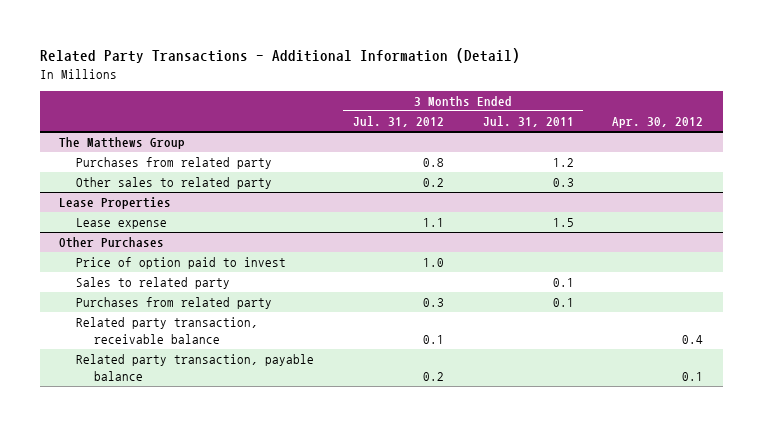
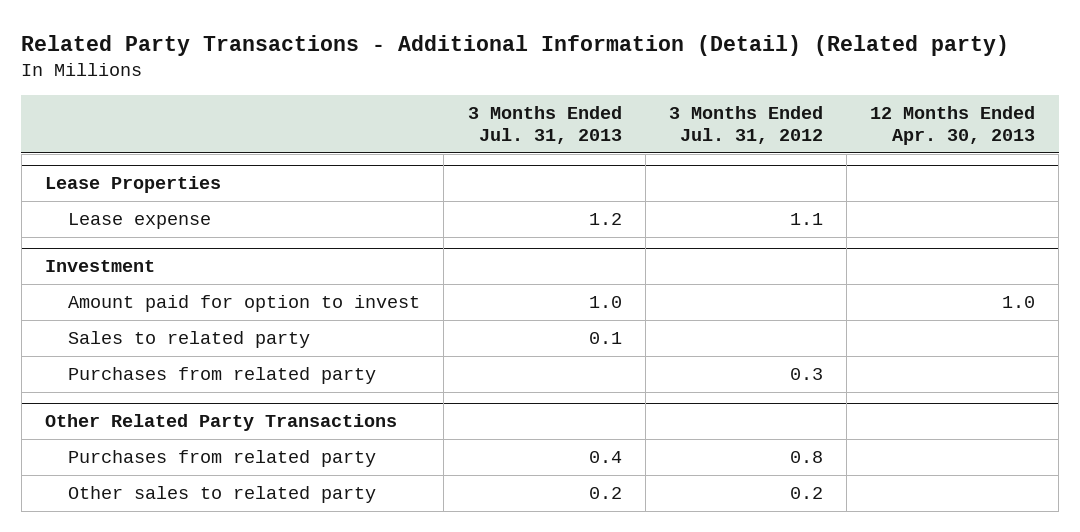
- Related Party Transactions - Additional Information (Detail)
+ Related Party Transactions - Additional Information (Detail) (Related party)
- | 3 Months Ended Jul. 31, 2012 | 3 Months Ended Jul. 31, 2011 | Apr. 30, 2012
+ | 3 Months Ended Jul. 31, 2013 | 3 Months Ended Jul. 31, 2012 | 12 Months Ended Apr. 30, 2013
- The Matthews Group
- Purchases from related party | 0.8 | 1.2 |
- Other sales to related party | 0.2 | 0.3 |
- Other Purchases
- Price of option paid to invest | 1.0 | |
+ Investment
+ Amount paid for option to invest | 1.0 | | 1.0
- Related party transaction, receivable balance | 0.1 | | 0.4
- Related party transaction, payable balance | 0.2 | | 0.1
+ Other Related Party Transactions
+ Purchases from related party | 0.4 | 0.8 |
+ Other sales to related party | 0.2 | 0.2 |

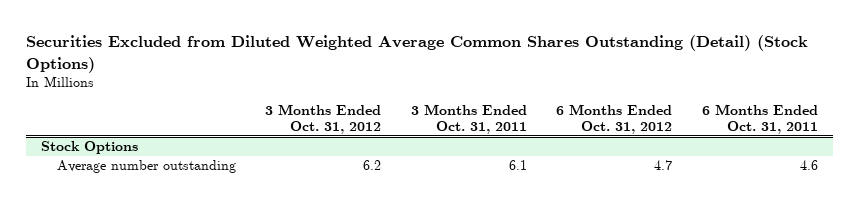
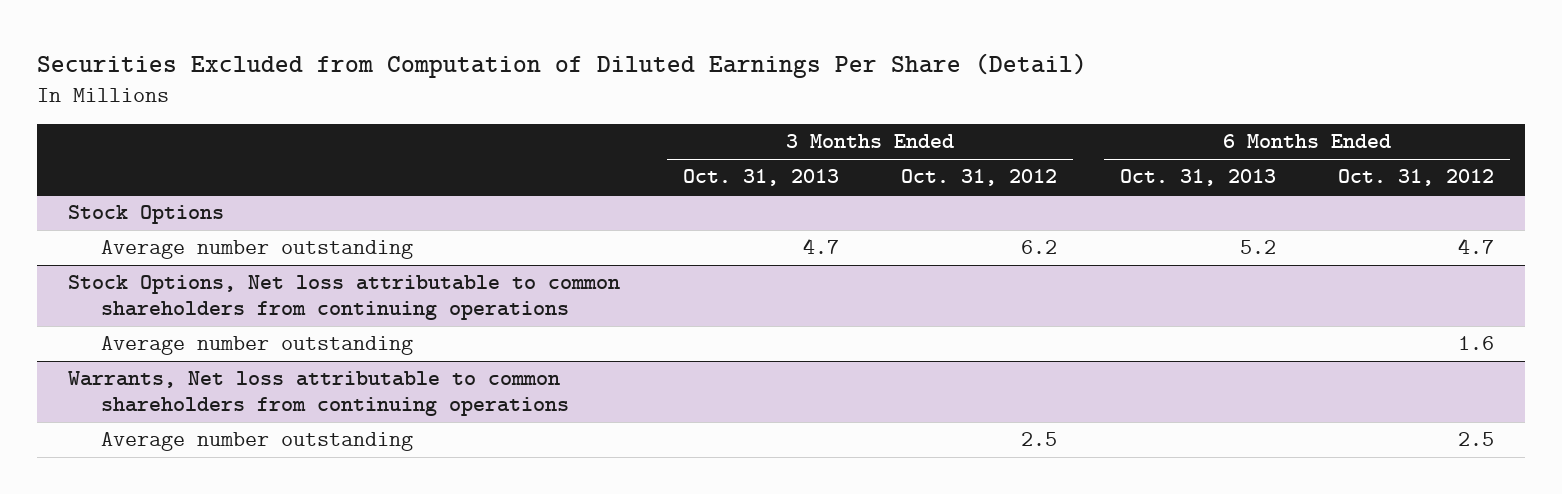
- Securities Excluded from Diluted Weighted Average Common Shares Outstanding (Detail) (Stock Options)
+ Securities Excluded from Computation of Diluted Earnings Per Share (Detail)
- | 3 Months Ended Oct. 31, 2012 | 3 Months Ended Oct. 31, 2011 | 6 Months Ended Oct. 31, 2012 | 6 Months Ended Oct. 31, 2011
+ | 3 Months Ended Oct. 31, 2013 | 3 Months Ended Oct. 31, 2012 | 6 Months Ended Oct. 31, 2013 | 6 Months Ended Oct. 31, 2012
+ Stock Options, Net loss attributable to common shareholders from continuing operations
+ Average number outstanding | | | | 1.6
+ Warrants, Net loss attributable to common shareholders from continuing operations
+ Average number outstanding | | 2.5 | | 2.5

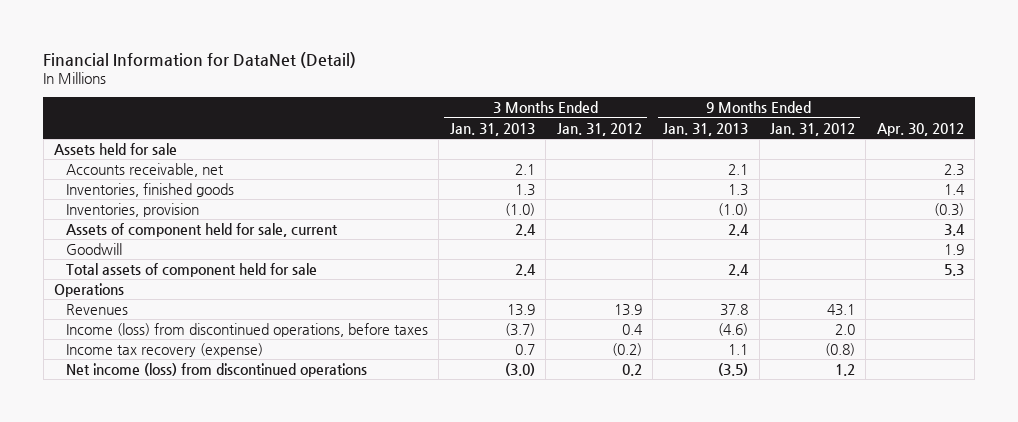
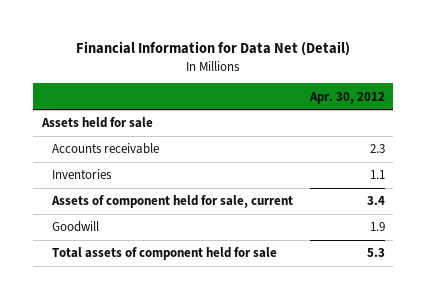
- Financial Information for DataNet (Detail)
+ Financial Information for Data Net (Detail)
- | 3 Months Ended Jan. 31, 2013 | 3 Months Ended Jan. 31, 2012 | 9 Months Ended Jan. 31, 2013 | 9 Months Ended Jan. 31, 2012 | Apr. 30, 2012
+ | Apr. 30, 2012
- Accounts receivable, net | 2.1 | | 2.1 | | 2.3
- Inventories, finished goods | 1.3 | | 1.3 | | 1.4
- Inventories, provision | (1.0) | | (1.0) | | (0.3)
+ Accounts receivable | 2.3
+ Inventories | 1.1
- Operations
- Revenues | 13.9 | 13.9 | 37.8 | 43.1 |
- Income (loss) from discontinued operations, before taxes | (3.7) | 0.4 | (4.6) | 2.0 |
- Income tax recovery (expense) | 0.7 | (0.2) | 1.1 | (0.8) |
- Net income (loss) from discontinued operations | (3.0) | 0.2 | (3.5) | 1.2 |

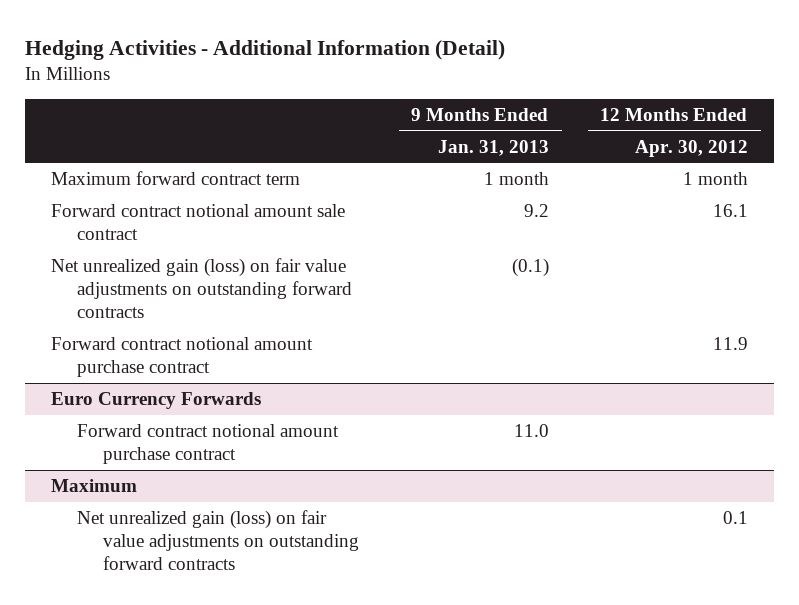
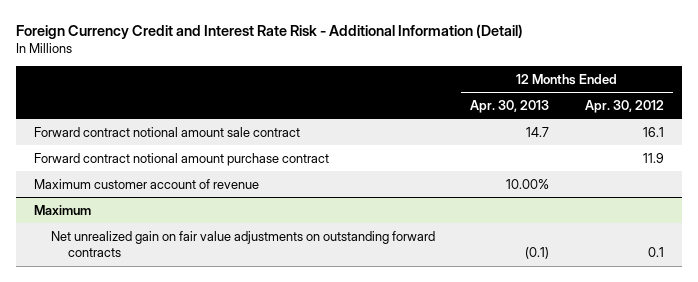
- Hedging Activities - Additional Information (Detail)
+ Foreign Currency Credit and Interest Rate Risk - Additional Information (Detail)
- | 9 Months Ended Jan. 31, 2013 | 12 Months Ended Apr. 30, 2012
+ | 12 Months Ended Apr. 30, 2013 | 12 Months Ended Apr. 30, 2012
- Maximum forward contract term | 1 month | 1 month
- Net unrealized gain (loss) on fair value adjustments on outstanding forward contracts | (0.1) |
- Euro Currency Forwards
- Forward contract notional amount purchase contract | 11.0 |
+ Maximum customer account of revenue | 10.00% |
@ Maximum
- Net unrealized gain (loss) on fair value adjustments on outstanding forward contracts | | 0.1
+ Net unrealized gain on fair value adjustments on outstanding forward contracts | (0.1) | 0.1

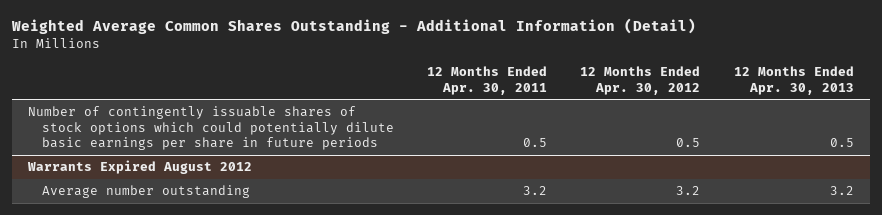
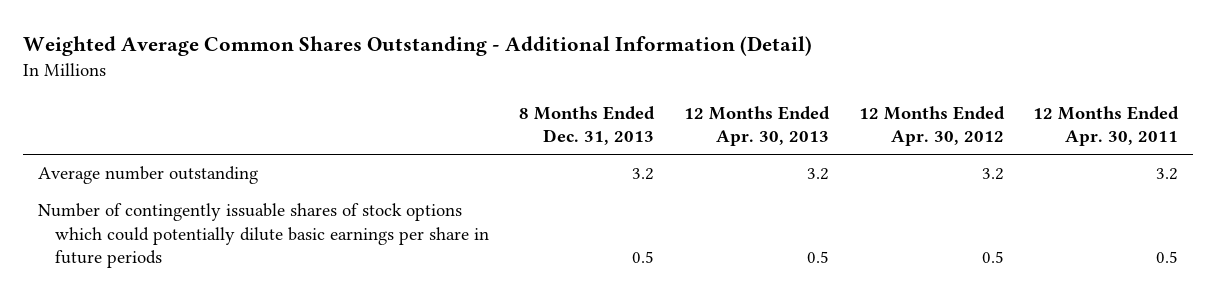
- | 12 Months Ended Apr. 30, 2011 | 12 Months Ended Apr. 30, 2012 | 12 Months Ended Apr. 30, 2013
+ | 8 Months Ended Dec. 31, 2013 | 12 Months Ended Apr. 30, 2013 | 12 Months Ended Apr. 30, 2012 | 12 Months Ended Apr. 30, 2011
- Warrants Expired August 2012
moved down: Number of contingently issuable shares of stock options which could potentially dilute basic earnings per share in future periods | 0.5 | 0.5 | 0.5 | 0.5

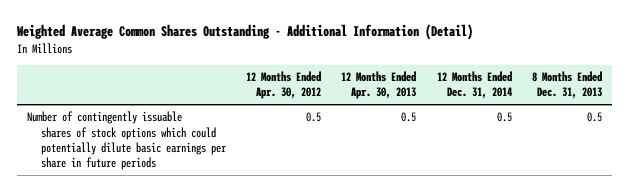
- | 8 Months Ended Dec. 31, 2013 | 12 Months Ended Apr. 30, 2013 | 12 Months Ended Apr. 30, 2012 | 12 Months Ended Apr. 30, 2011
+ | 12 Months Ended Apr. 30, 2012 | 12 Months Ended Apr. 30, 2013 | 12 Months Ended Dec. 31, 2014 | 8 Months Ended Dec. 31, 2013
- Average number outstanding | 3.2 | 3.2 | 3.2 | 3.2

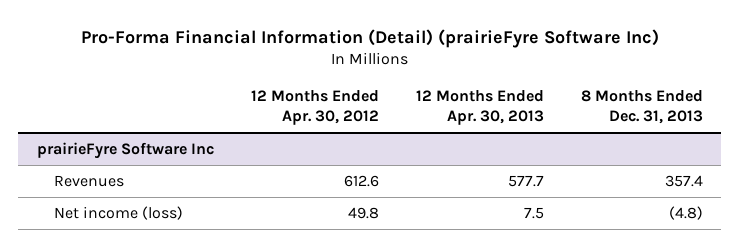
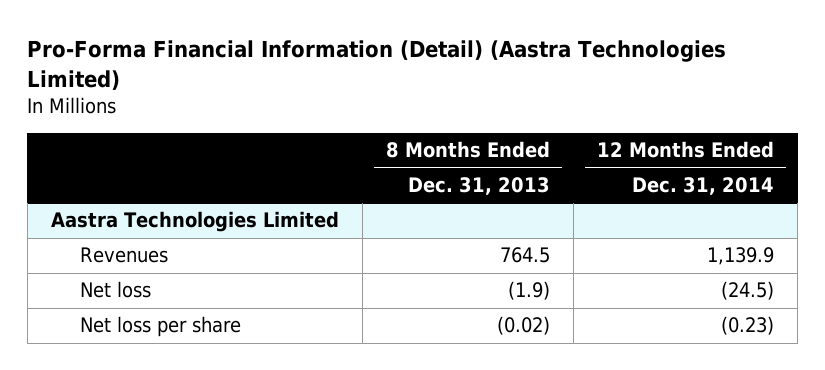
- Pro-Forma Financial Information (Detail) (prairieFyre Software Inc)
+ Pro-Forma Financial Information (Detail) (Aastra Technologies Limited)
- | 12 Months Ended Apr. 30, 2012 | 12 Months Ended Apr. 30, 2013 | 8 Months Ended Dec. 31, 2013
+ | 8 Months Ended Dec. 31, 2013 | 12 Months Ended Dec. 31, 2014
- prairieFyre Software Inc
- Revenues | 612.6 | 577.7 | 357.4
- Net income (loss) | 49.8 | 7.5 | (4.8)
+ Aastra Technologies Limited
+ Revenues | 764.5 | 1,139.9
+ Net loss | (1.9) | (24.5)
+ Net loss per share | (0.02) | (0.23)

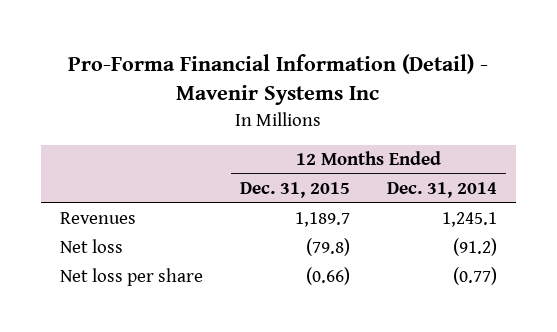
- Pro-Forma Financial Information (Detail) (Aastra Technologies Limited)
+ Pro-Forma Financial Information (Detail) - Mavenir Systems Inc
- | 8 Months Ended Dec. 31, 2013 | 12 Months Ended Dec. 31, 2014
+ | 12 Months Ended Dec. 31, 2015 | 12 Months Ended Dec. 31, 2014
- Aastra Technologies Limited
- Revenues | 764.5 | 1,139.9
- Net loss | (1.9) | (24.5)
- Net loss per share | (0.02) | (0.23)
+ Revenues | 1,189.7 | 1,245.1
+ Net loss | (79.8) | (91.2)
+ Net loss per share | (0.66) | (0.77)

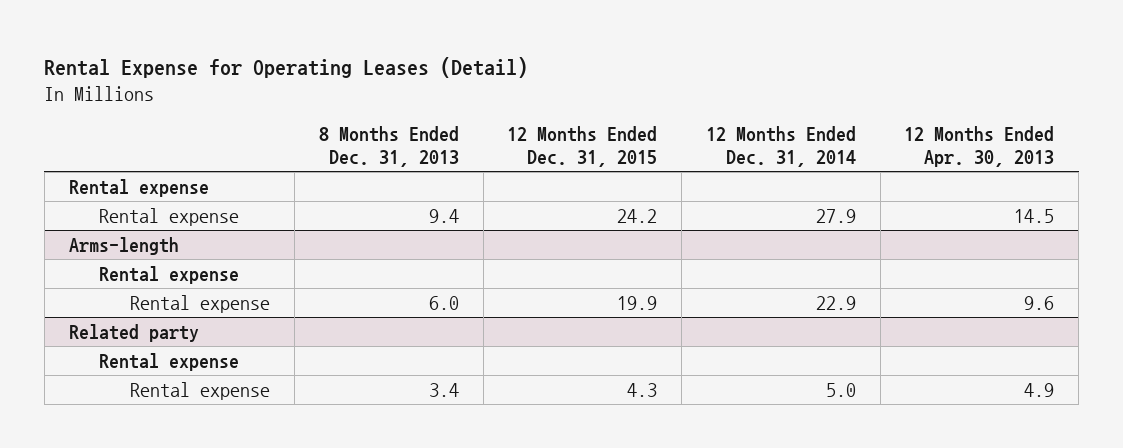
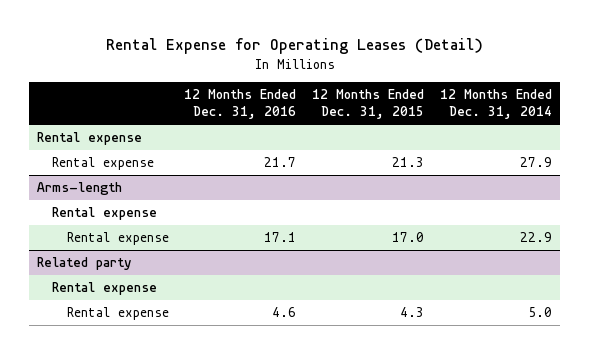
- | 8 Months Ended Dec. 31, 2013 | 12 Months Ended Dec. 31, 2015 | 12 Months Ended Dec. 31, 2014 | 12 Months Ended Apr. 30, 2013
+ | 12 Months Ended Dec. 31, 2016 | 12 Months Ended Dec. 31, 2015 | 12 Months Ended Dec. 31, 2014
- Rental expense | 9.4 | 24.2 | 27.9 | 14.5
+ Rental expense | 21.7 | 21.3 | 27.9
@ Arms-length
- Rental expense | 6.0 | 19.9 | 22.9 | 9.6
+ Rental expense | 17.1 | 17.0 | 22.9

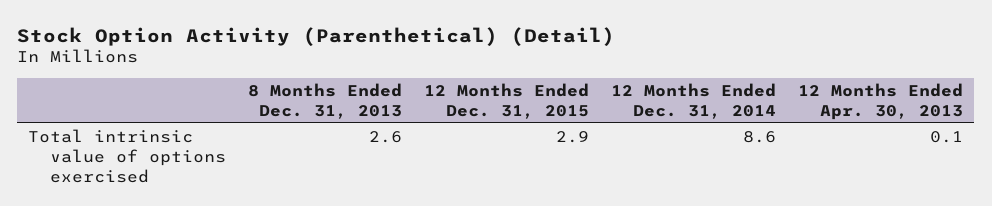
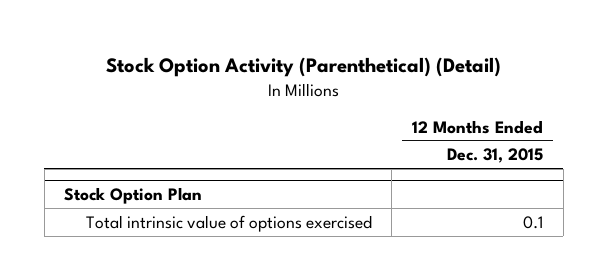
- | 8 Months Ended Dec. 31, 2013 | 12 Months Ended Dec. 31, 2015 | 12 Months Ended Dec. 31, 2014 | 12 Months Ended Apr. 30, 2013
+ | 12 Months Ended Dec. 31, 2015
- Total intrinsic value of options exercised | 2.6 | 2.9 | 8.6 | 0.1
+ Stock Option Plan
+ Total intrinsic value of options exercised | 0.1

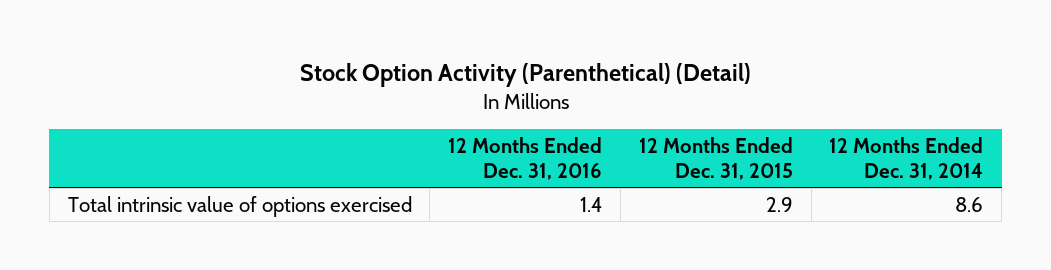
- | 12 Months Ended Dec. 31, 2015
+ | 12 Months Ended Dec. 31, 2016 | 12 Months Ended Dec. 31, 2015 | 12 Months Ended Dec. 31, 2014
- Stock Option Plan
- Total intrinsic value of options exercised | 0.1
+ Total intrinsic value of options exercised | 1.4 | 2.9 | 8.6

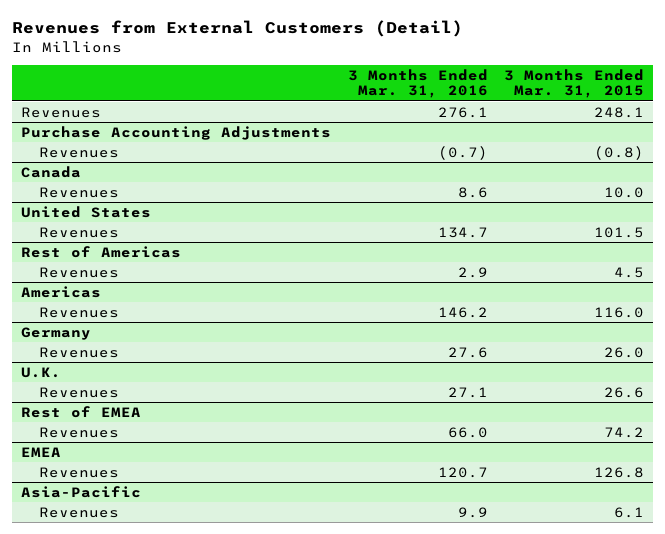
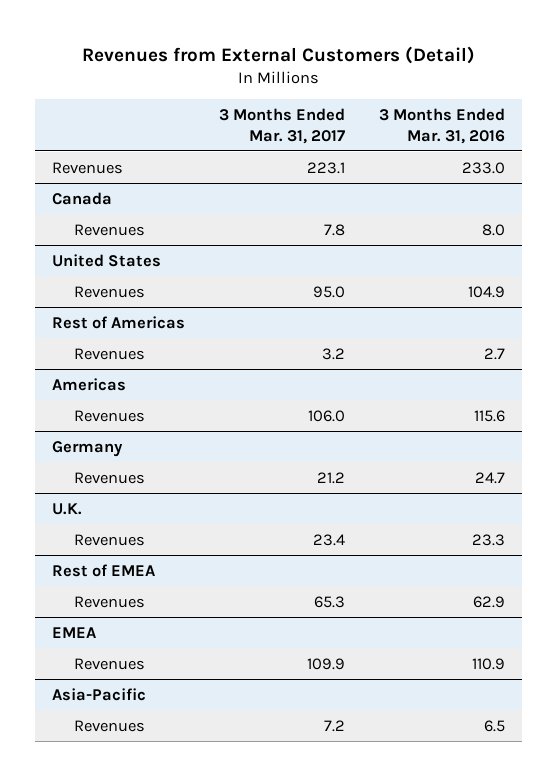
- | 3 Months Ended Mar. 31, 2016 | 3 Months Ended Mar. 31, 2015
+ | 3 Months Ended Mar. 31, 2017 | 3 Months Ended Mar. 31, 2016
- Revenues | 276.1 | 248.1
- Purchase Accounting Adjustments
- Revenues | (0.7) | (0.8)
+ Revenues | 223.1 | 233.0
@ Canada
- Revenues | 8.6 | 10.0
+ Revenues | 7.8 | 8.0
@ United States
- Revenues | 134.7 | 101.5
+ Revenues | 95.0 | 104.9
@ Rest of Americas
- Revenues | 2.9 | 4.5
+ Revenues | 3.2 | 2.7
@ Americas
- Revenues | 146.2 | 116.0
+ Revenues | 106.0 | 115.6
@ Germany
- Revenues | 27.6 | 26.0
+ Revenues | 21.2 | 24.7
@ U.K.
- Revenues | 27.1 | 26.6
+ Revenues | 23.4 | 23.3
@ Rest of EMEA
- Revenues | 66.0 | 74.2
+ Revenues | 65.3 | 62.9
@ EMEA
- Revenues | 120.7 | 126.8
+ Revenues | 109.9 | 110.9
@ Asia-Pacific
- Revenues | 9.9 | 6.1
+ Revenues | 7.2 | 6.5

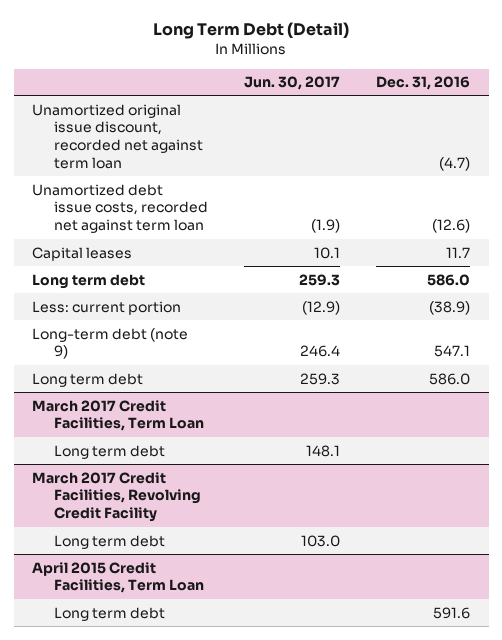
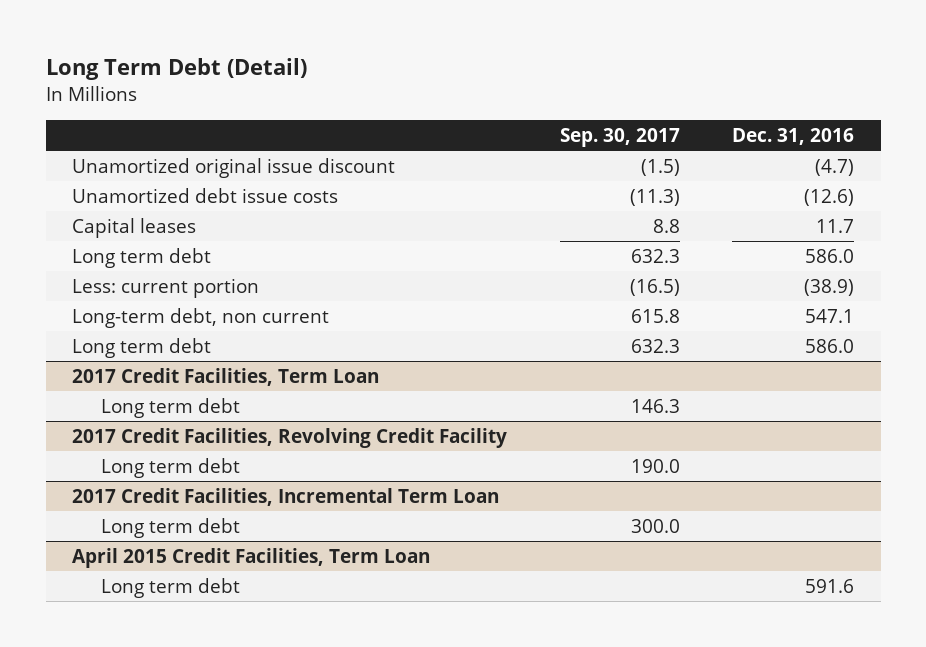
- | Jun. 30, 2017 | Dec. 31, 2016
+ | Sep. 30, 2017 | Dec. 31, 2016
- Unamortized original issue discount, recorded net against term loan | | (4.7)
- Unamortized debt issue costs, recorded net against term loan | (1.9) | (12.6)
+ Unamortized original issue discount | (1.5) | (4.7)
+ Unamortized debt issue costs | (11.3) | (12.6)
- Long-term debt (note 9) | 246.4 | 547.1
+ Long-term debt, non current | 615.8 | 547.1
- March 2017 Credit Facilities, Term Loan
+ 2017 Credit Facilities, Term Loan
- March 2017 Credit Facilities, Revolving Credit Facility
+ 2017 Credit Facilities, Revolving Credit Facility
+ 2017 Credit Facilities, Incremental Term Loan
+ Long term debt | 300.0 |

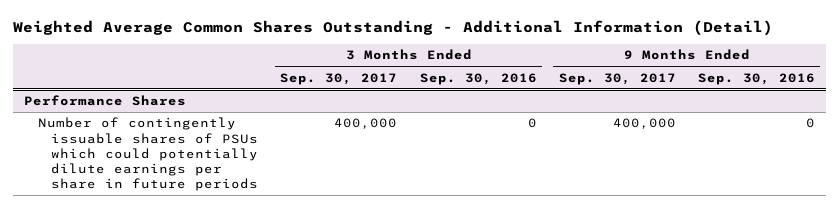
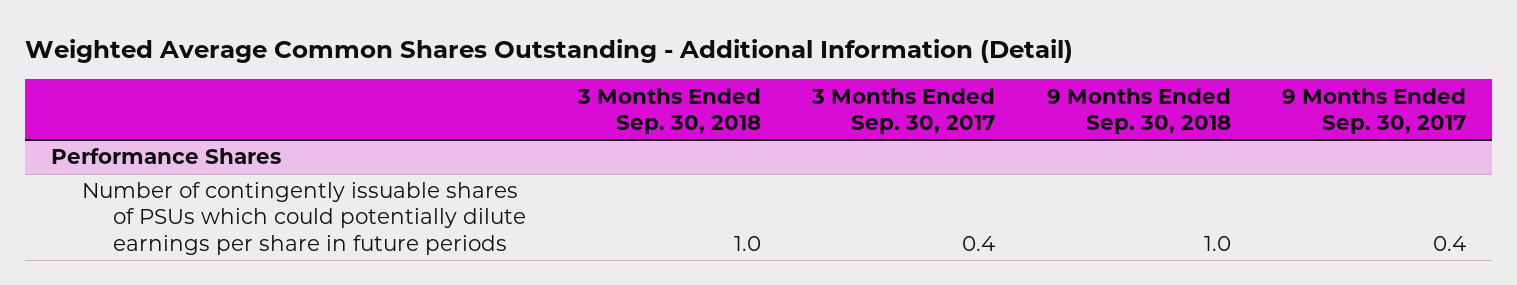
- | 3 Months Ended Sep. 30, 2017 | 3 Months Ended Sep. 30, 2016 | 9 Months Ended Sep. 30, 2017 | 9 Months Ended Sep. 30, 2016
+ | 3 Months Ended Sep. 30, 2018 | 3 Months Ended Sep. 30, 2017 | 9 Months Ended Sep. 30, 2018 | 9 Months Ended Sep. 30, 2017
@ Performance Shares
- Number of contingently issuable shares of PSUs which could potentially dilute earnings per share in future periods | 400,000 | 0 | 400,000 | 0
+ Number of contingently issuable shares of PSUs which could potentially dilute earnings per share in future periods | 1.0 | 0.4 | 1.0 | 0.4

